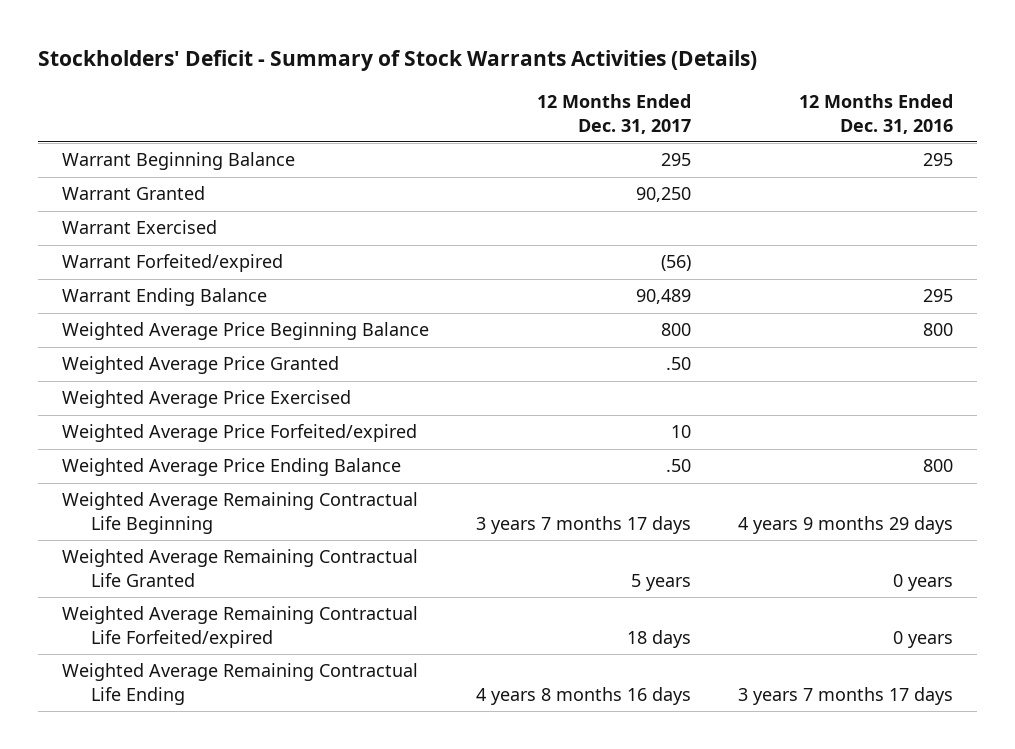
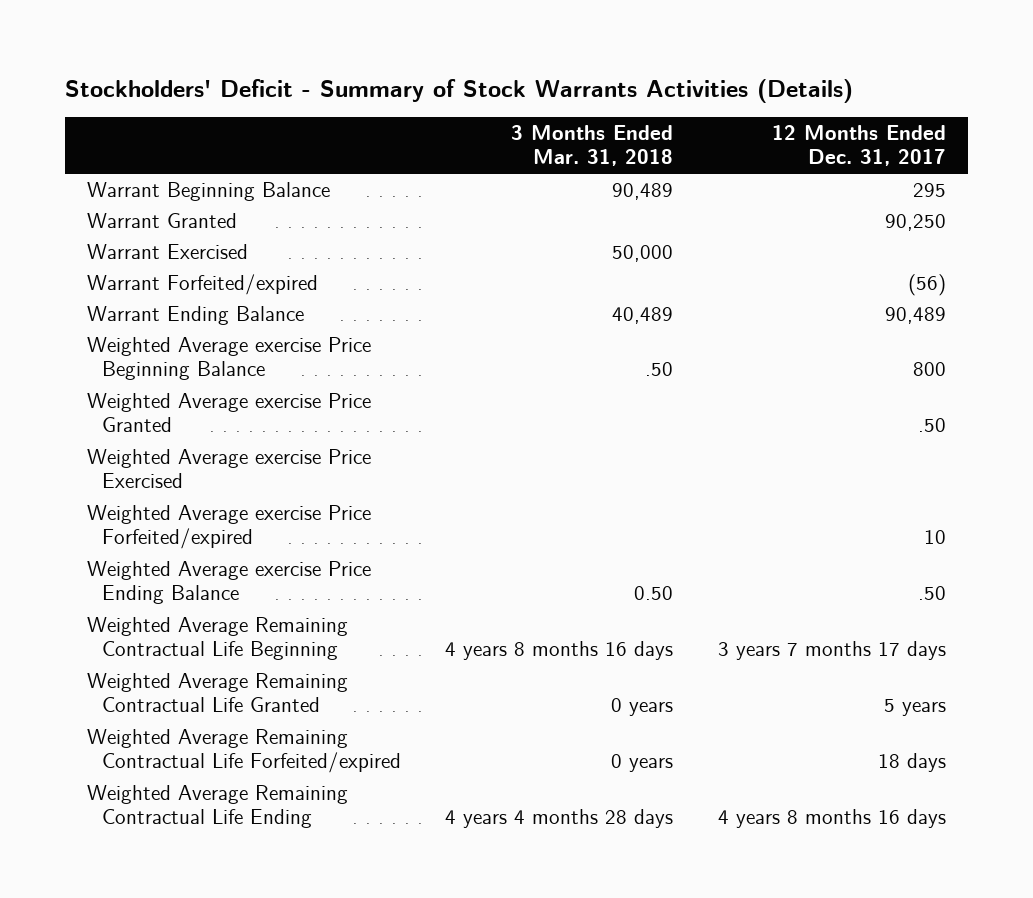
- | 12 Months Ended Dec. 31, 2017 | 12 Months Ended Dec. 31, 2016
+ | 3 Months Ended Mar. 31, 2018 | 12 Months Ended Dec. 31, 2017
- Weighted Average Price Beginning Balance | 800 | 800
- Weighted Average Price Granted | .50 |
- Weighted Average Price Exercised
- Weighted Average Price Forfeited/expired | 10 |
- Weighted Average Price Ending Balance | .50 | 800
+ Weighted Average exercise Price Beginning Balance | .50 | 800
+ Weighted Average exercise Price Granted | | .50
+ Weighted Average exercise Price Exercised
+ Weighted Average exercise Price Forfeited/expired | | 10
+ Weighted Average exercise Price Ending Balance | 0.50 | .50

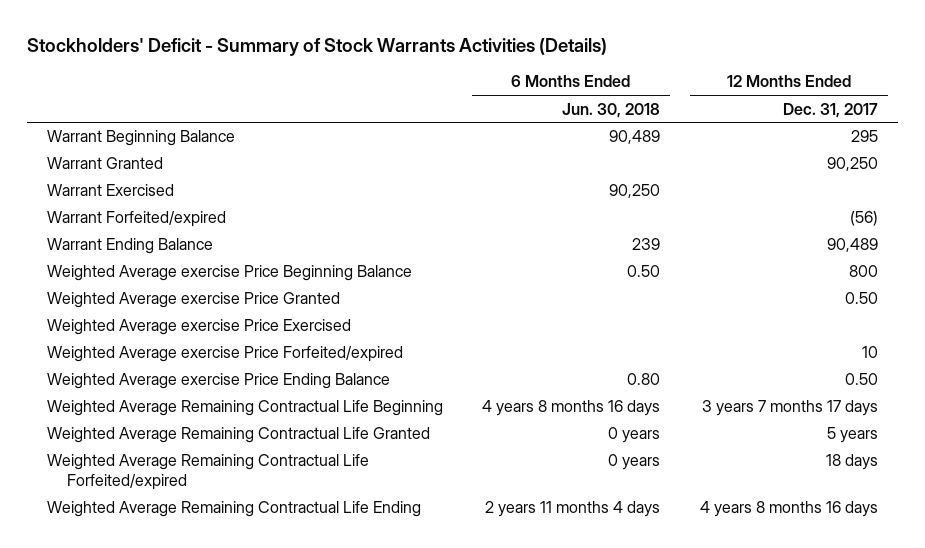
- | 3 Months Ended Mar. 31, 2018 | 12 Months Ended Dec. 31, 2017
+ | 6 Months Ended Jun. 30, 2018 | 12 Months Ended Dec. 31, 2017
- Weighted Average exercise Price Granted | | .50
+ Weighted Average exercise Price Granted | | 0.50
- Weighted Average exercise Price Ending Balance | 0.50 | .50
+ Weighted Average exercise Price Ending Balance | 0.80 | 0.50

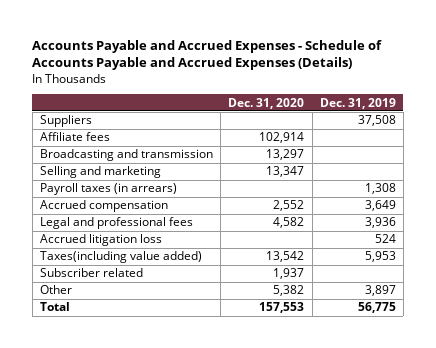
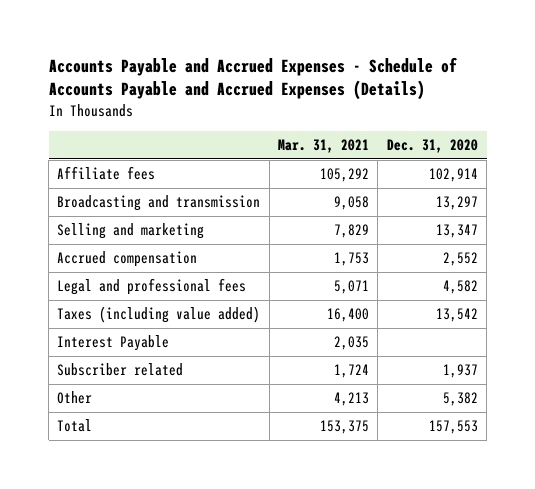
- | Dec. 31, 2020 | Dec. 31, 2019
+ | Mar. 31, 2021 | Dec. 31, 2020
- Suppliers | | 37,508
- Payroll taxes (in arrears) | | 1,308
- Accrued litigation loss | | 524
- Taxes(including value added) | 13,542 | 5,953
+ Taxes (including value added) | 16,400 | 13,542
+ Interest Payable | 2,035 |

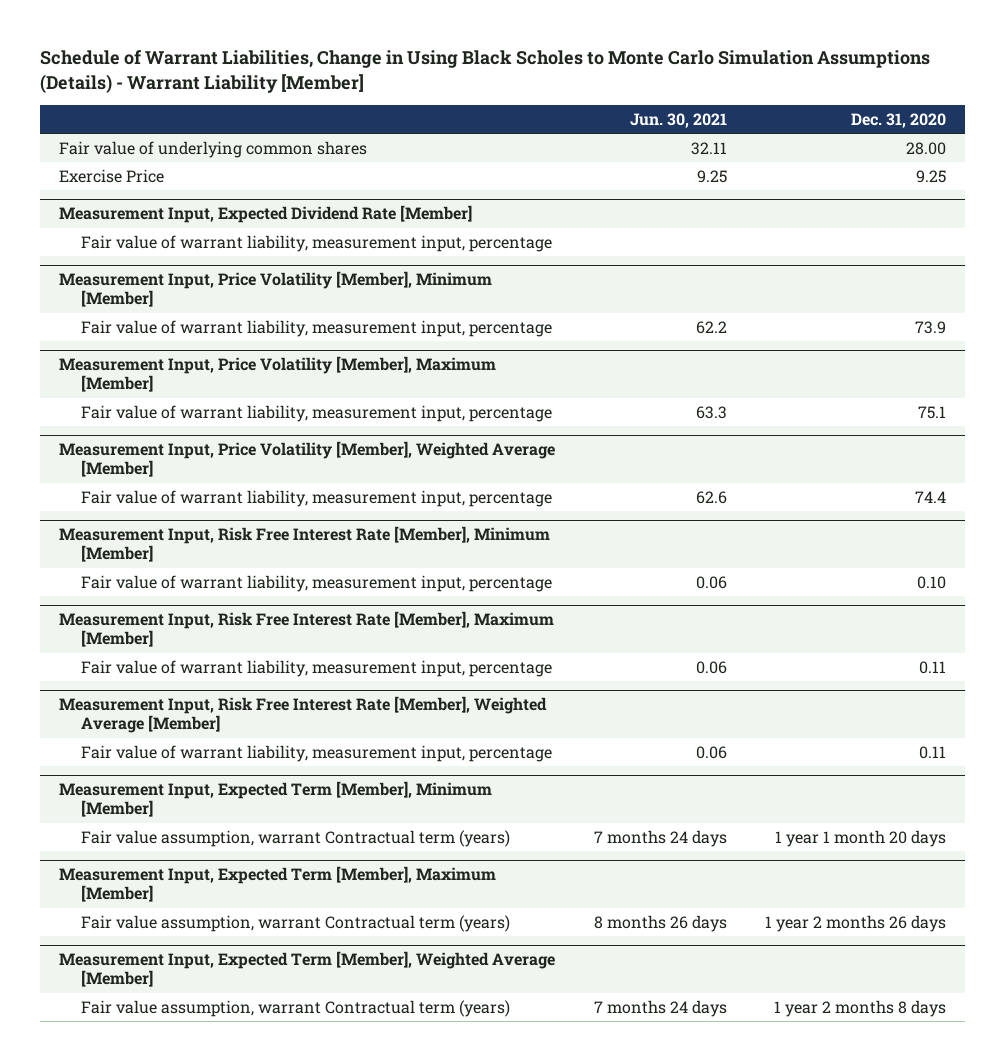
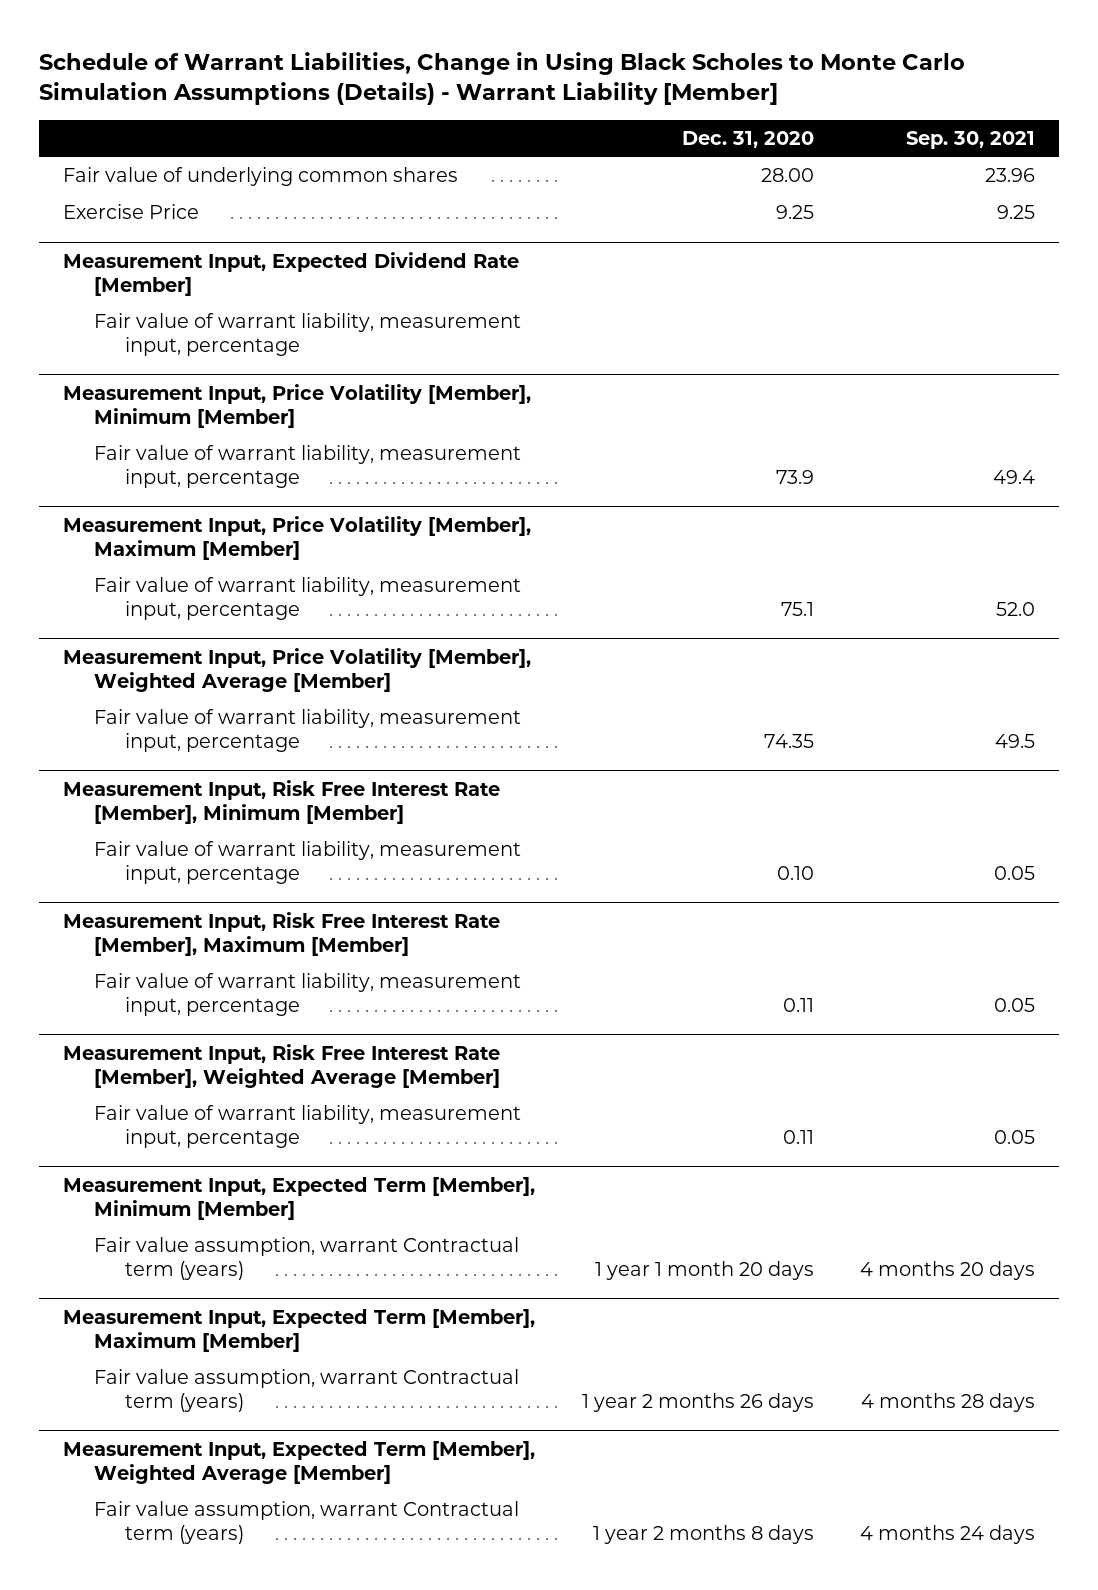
- | Jun. 30, 2021 | Dec. 31, 2020
+ | Dec. 31, 2020 | Sep. 30, 2021
@ Measurement Input, Price Volatility [Member], Weighted Average [Member]
- Fair value of warrant liability, measurement input, percentage | 62.6 | 74.4
+ Fair value of warrant liability, measurement input, percentage | 74.35 | 49.5

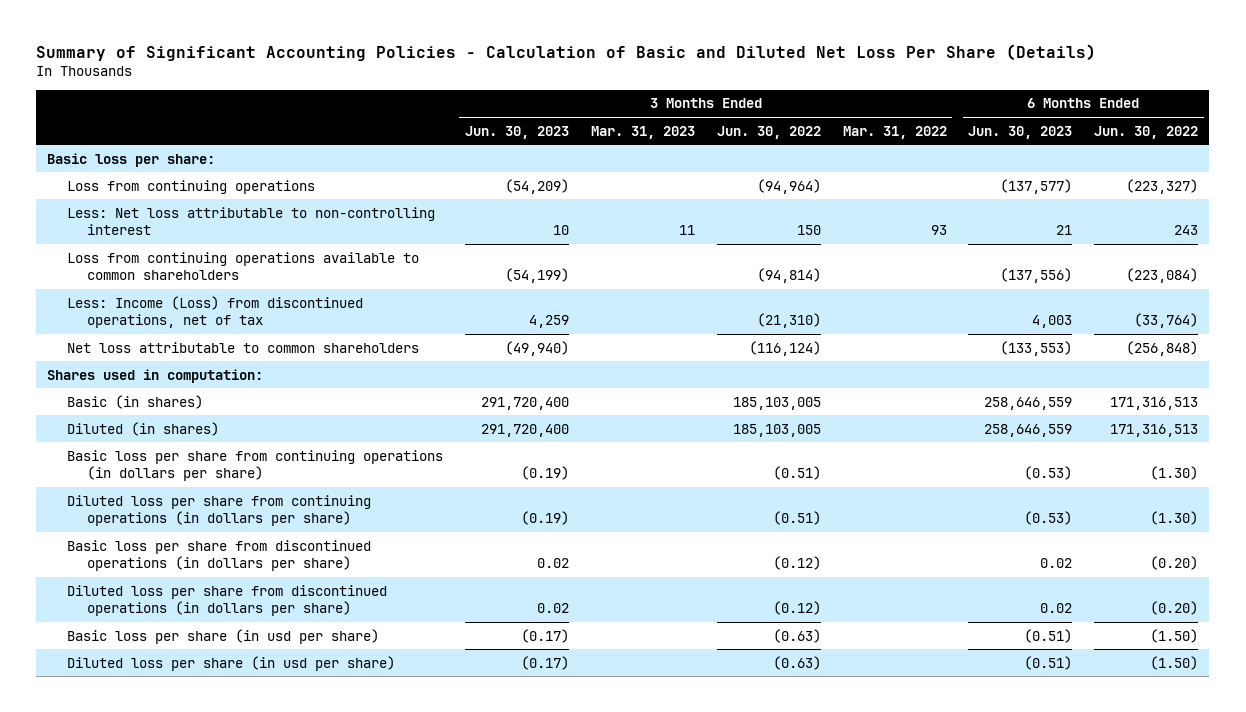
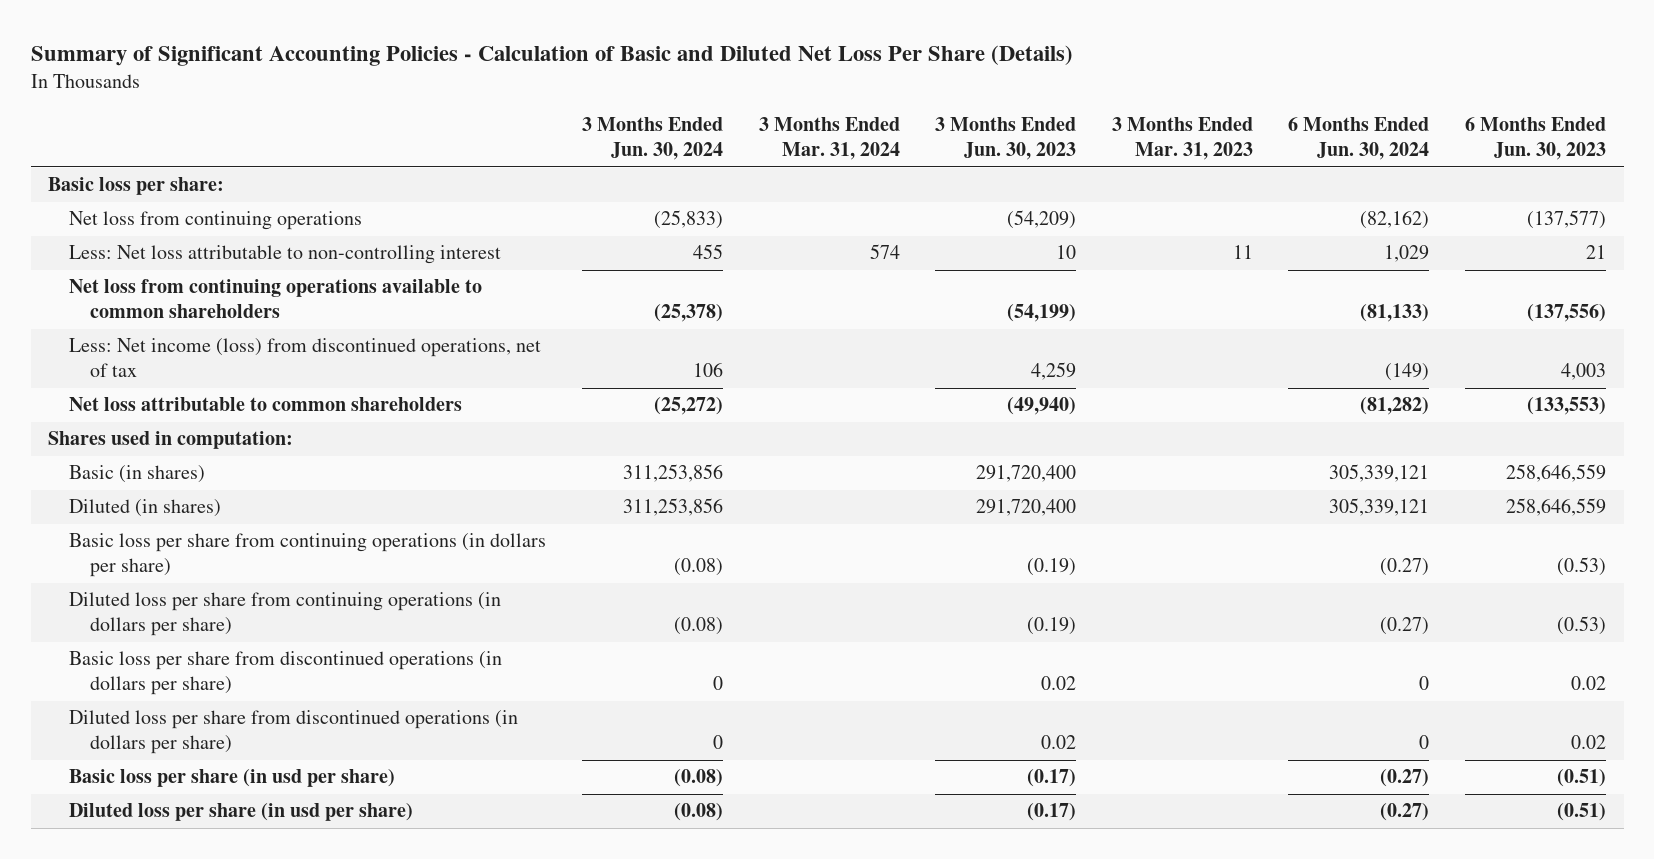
- | 3 Months Ended Jun. 30, 2023 | 3 Months Ended Mar. 31, 2023 | 3 Months Ended Jun. 30, 2022 | 3 Months Ended Mar. 31, 2022 | 6 Months Ended Jun. 30, 2023 | 6 Months Ended Jun. 30, 2022
+ | 3 Months Ended Jun. 30, 2024 | 3 Months Ended Mar. 31, 2024 | 3 Months Ended Jun. 30, 2023 | 3 Months Ended Mar. 31, 2023 | 6 Months Ended Jun. 30, 2024 | 6 Months Ended Jun. 30, 2023
- Loss from continuing operations | (54,209) | | (94,964) | | (137,577) | (223,327)
+ Net loss from continuing operations | (25,833) | | (54,209) | | (82,162) | (137,577)
- Loss from continuing operations available to common shareholders | (54,199) | | (94,814) | | (137,556) | (223,084)
- Less: Income (Loss) from discontinued operations, net of tax | 4,259 | | (21,310) | | 4,003 | (33,764)
+ Net loss from continuing operations available to common shareholders | (25,378) | | (54,199) | | (81,133) | (137,556)
+ Less: Net income (loss) from discontinued operations, net of tax | 106 | | 4,259 | | (149) | 4,003

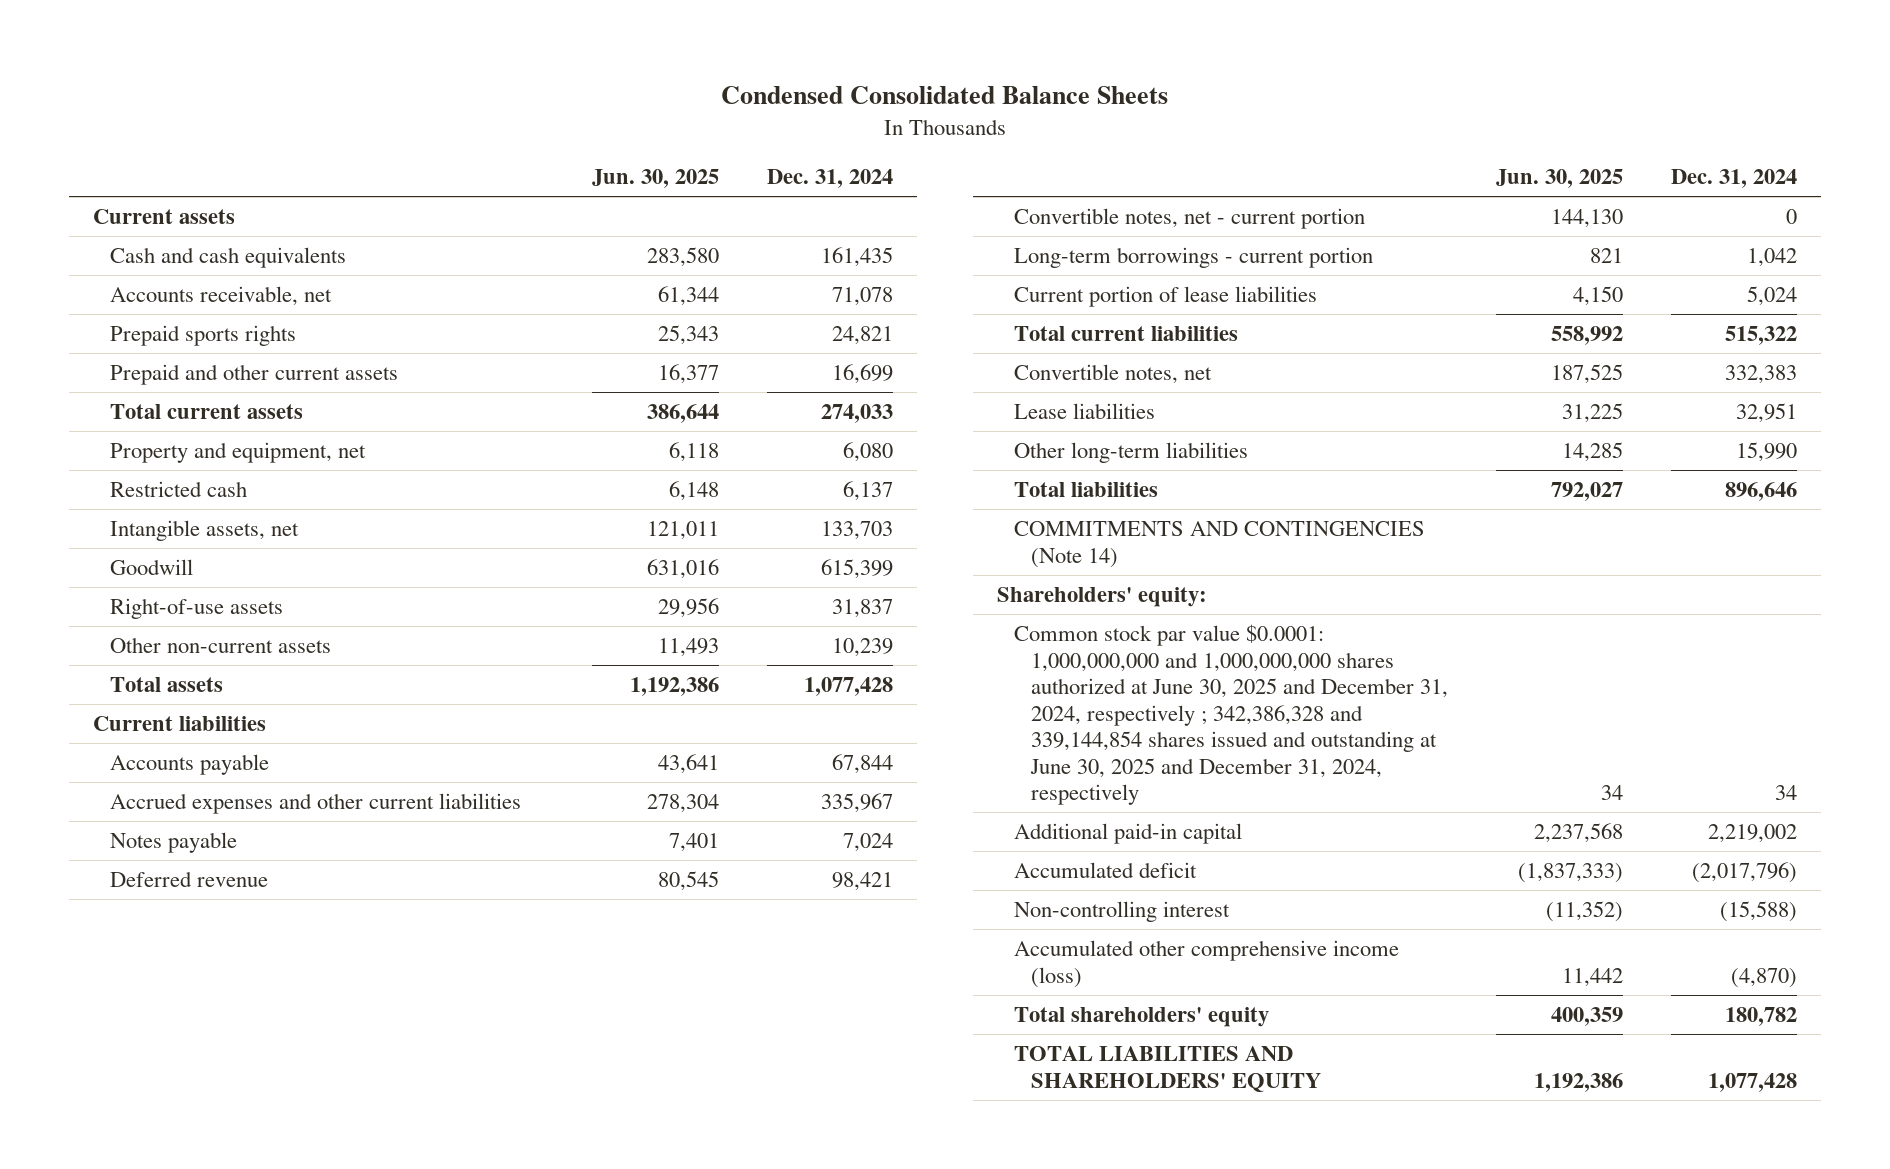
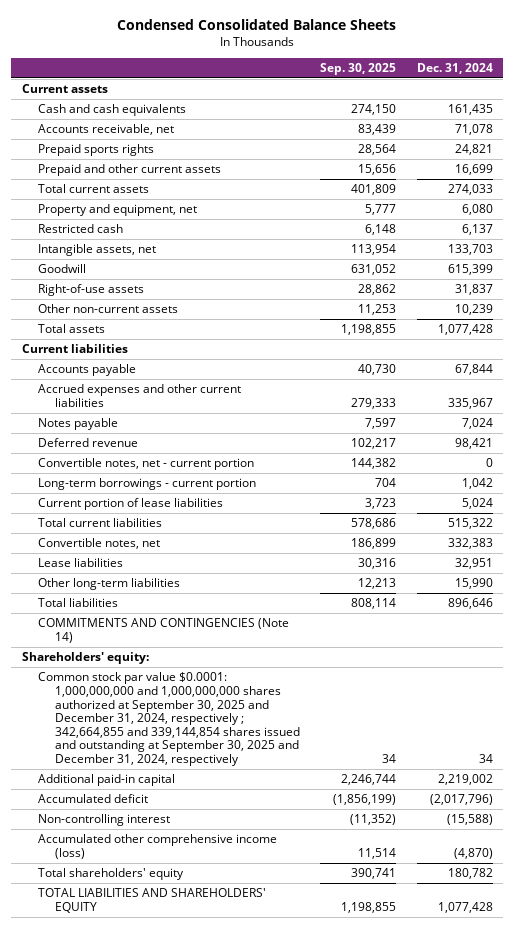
- | Jun. 30, 2025 | Dec. 31, 2024
+ | Sep. 30, 2025 | Dec. 31, 2024
- Common stock par value $0.0001: 1,000,000,000 and 1,000,000,000 shares authorized at June 30, 2025 and December 31, 2024, respectively ; 342,386,328 and 339,144,854 shares issued and outstanding at June 30, 2025 and December 31, 2024, respectively | 34 | 34
+ Common stock par value $0.0001: 1,000,000,000 and 1,000,000,000 shares authorized at September 30, 2025 and December 31, 2024, respectively ; 342,664,855 and 339,144,854 shares issued and outstanding at September 30, 2025 and December 31, 2024, respectively | 34 | 34

